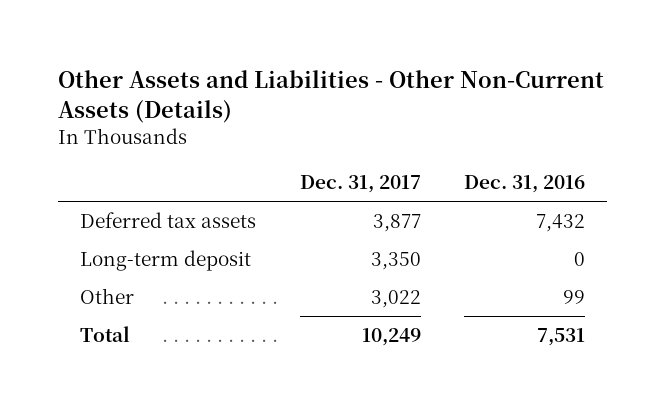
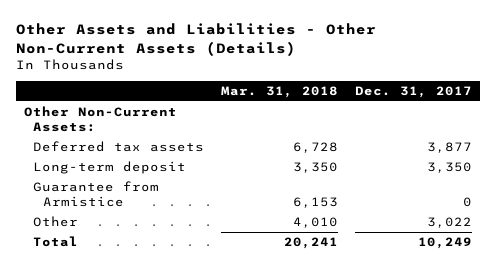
- | Dec. 31, 2017 | Dec. 31, 2016
+ | Mar. 31, 2018 | Dec. 31, 2017
+ Other Non-Current Assets:
+ Guarantee from Armistice | 6,153 | 0

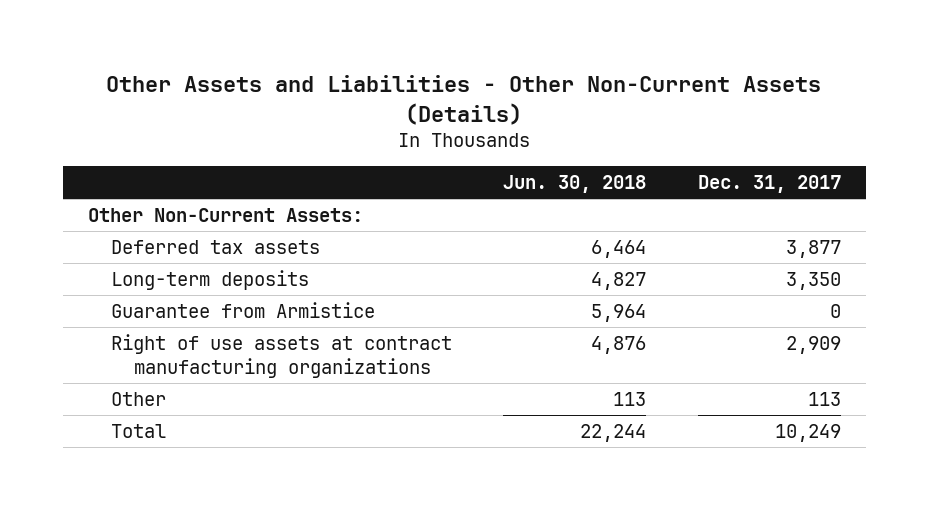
- | Mar. 31, 2018 | Dec. 31, 2017
+ | Jun. 30, 2018 | Dec. 31, 2017
- Long-term deposit | 3,350 | 3,350
+ Long-term deposits | 4,827 | 3,350
- Other | 4,010 | 3,022
+ Right of use assets at contract manufacturing organizations | 4,876 | 2,909
+ Other | 113 | 113

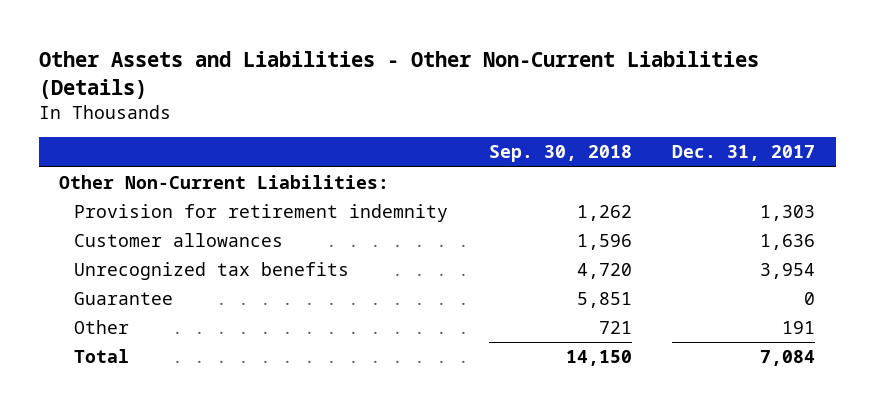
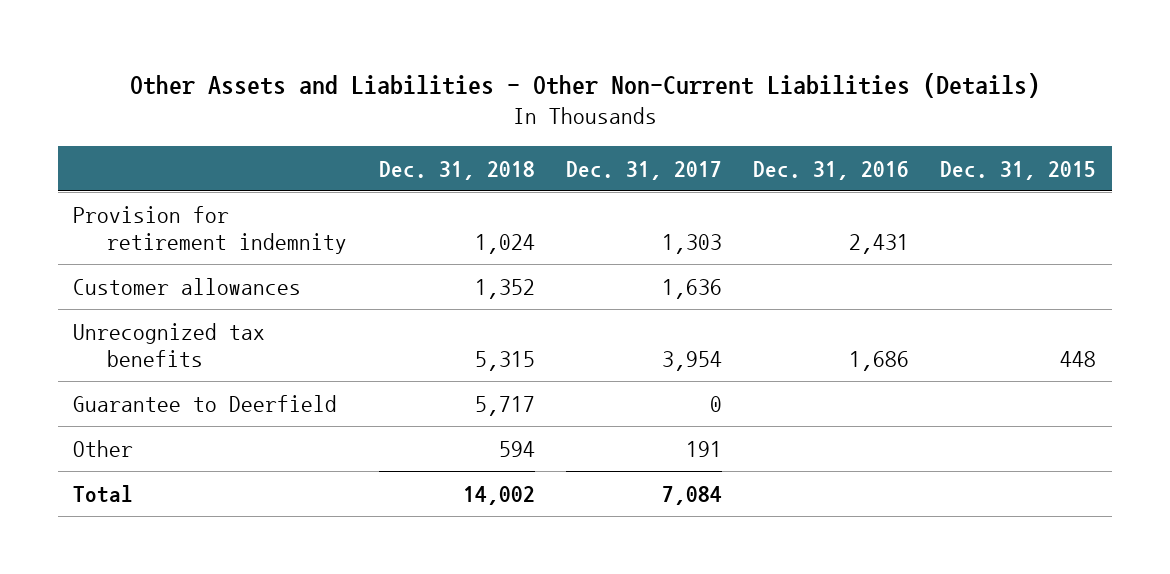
- | Sep. 30, 2018 | Dec. 31, 2017
+ | Dec. 31, 2018 | Dec. 31, 2017 | Dec. 31, 2016 | Dec. 31, 2015
- Other Non-Current Liabilities:
- Guarantee | 5,851 | 0
+ Guarantee to Deerfield | 5,717 | 0 | |

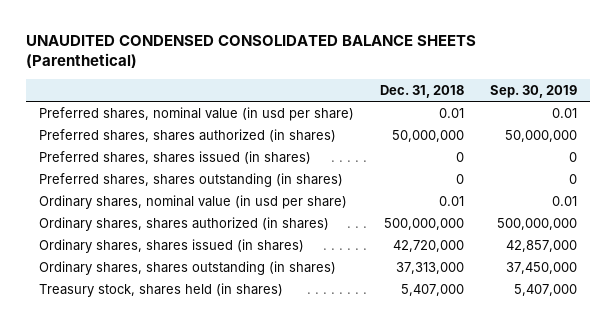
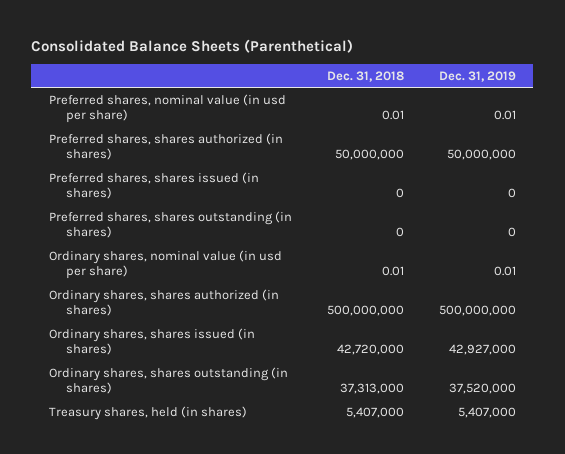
- UNAUDITED CONDENSED CONSOLIDATED BALANCE SHEETS (Parenthetical)
+ Consolidated Balance Sheets (Parenthetical)
- | Dec. 31, 2018 | Sep. 30, 2019
+ | Dec. 31, 2018 | Dec. 31, 2019
- Treasury stock, shares held (in shares) | 5,407,000 | 5,407,000
+ Treasury shares, held (in shares) | 5,407,000 | 5,407,000

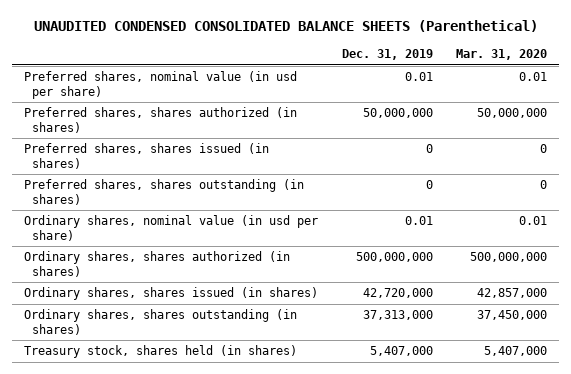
- Consolidated Balance Sheets (Parenthetical)
+ UNAUDITED CONDENSED CONSOLIDATED BALANCE SHEETS (Parenthetical)
- | Dec. 31, 2018 | Dec. 31, 2019
+ | Dec. 31, 2019 | Mar. 31, 2020
- Ordinary shares, shares issued (in shares) | 42,720,000 | 42,927,000
- Ordinary shares, shares outstanding (in shares) | 37,313,000 | 37,520,000
- Treasury shares, held (in shares) | 5,407,000 | 5,407,000
+ Ordinary shares, shares issued (in shares) | 42,720,000 | 42,857,000
+ Ordinary shares, shares outstanding (in shares) | 37,313,000 | 37,450,000
+ Treasury stock, shares held (in shares) | 5,407,000 | 5,407,000

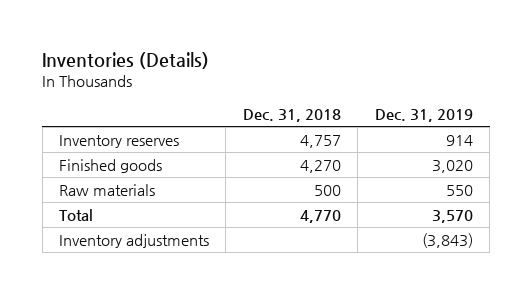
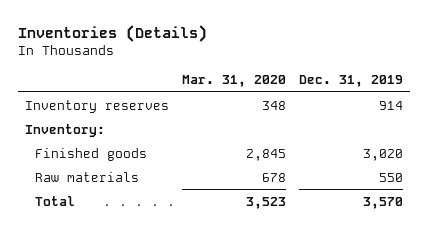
- | Dec. 31, 2018 | Dec. 31, 2019
+ | Mar. 31, 2020 | Dec. 31, 2019
+ Inventory:
- Inventory adjustments | | (3,843)

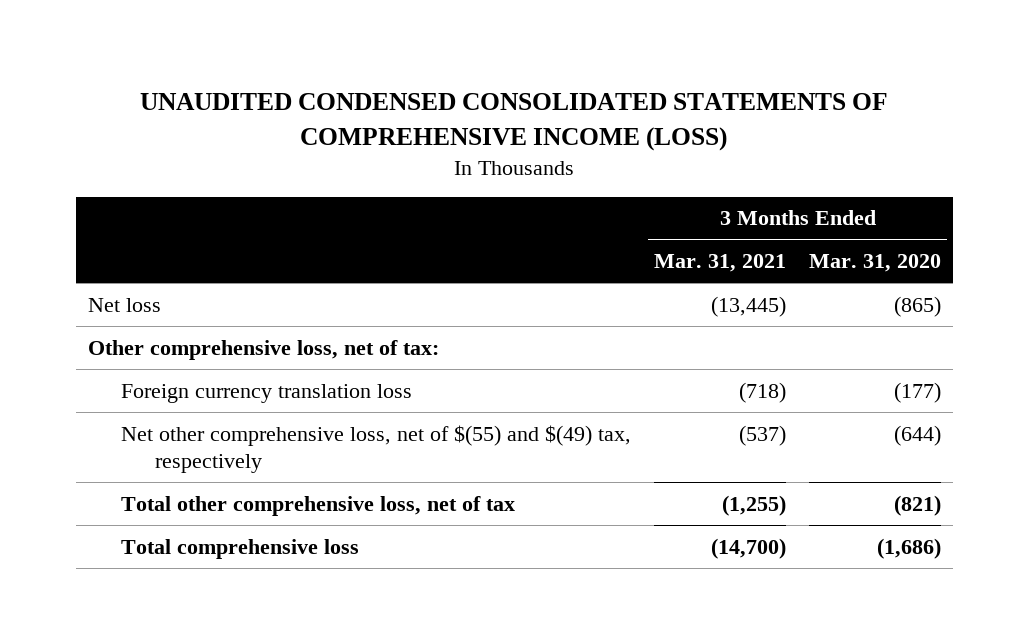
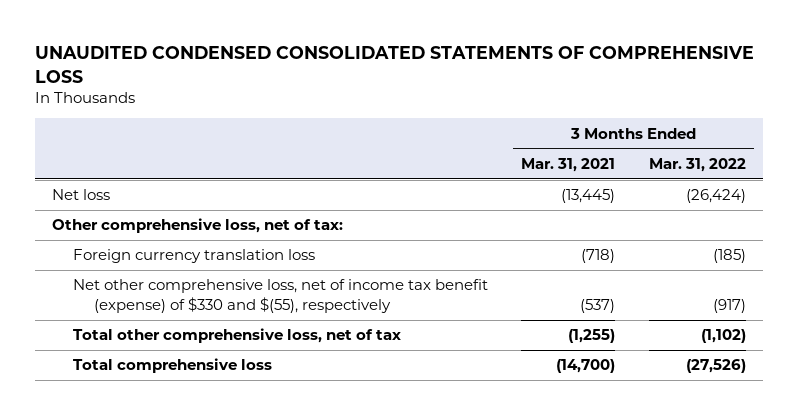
- UNAUDITED CONDENSED CONSOLIDATED STATEMENTS OF COMPREHENSIVE INCOME (LOSS)
+ UNAUDITED CONDENSED CONSOLIDATED STATEMENTS OF COMPREHENSIVE LOSS
- | 3 Months Ended Mar. 31, 2021 | 3 Months Ended Mar. 31, 2020
+ | 3 Months Ended Mar. 31, 2021 | 3 Months Ended Mar. 31, 2022
- Net other comprehensive loss, net of $(55) and $(49) tax, respectively | (537) | (644)
+ Net other comprehensive loss, net of income tax benefit (expense) of $330 and $(55), respectively | (537) | (917)

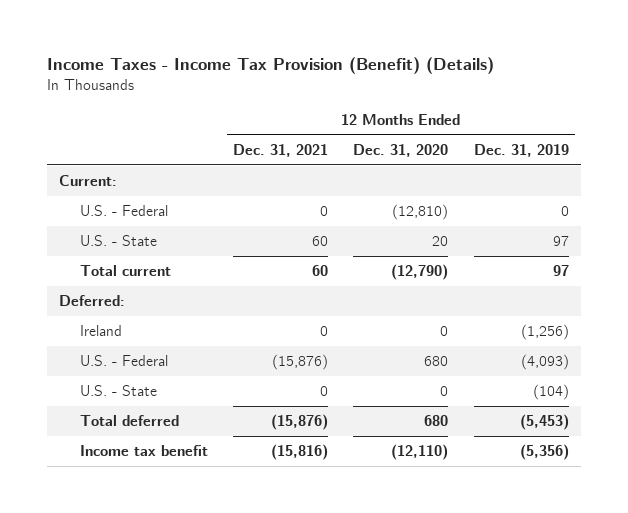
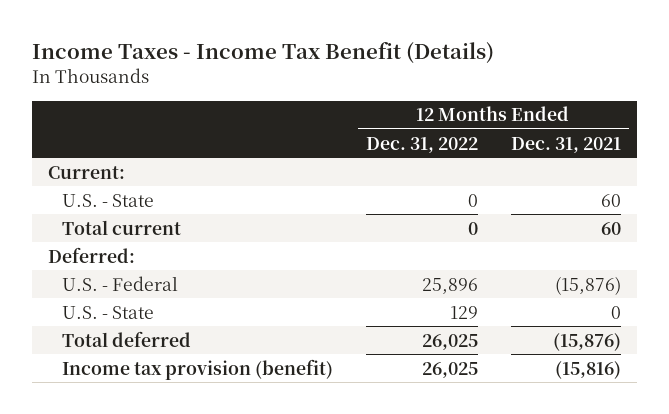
- Income Taxes - Income Tax Provision (Benefit) (Details)
+ Income Taxes - Income Tax Benefit (Details)
- | 12 Months Ended Dec. 31, 2021 | 12 Months Ended Dec. 31, 2020 | 12 Months Ended Dec. 31, 2019
+ | 12 Months Ended Dec. 31, 2022 | 12 Months Ended Dec. 31, 2021
- U.S. - Federal | 0 | (12,810) | 0
- Ireland | 0 | 0 | (1,256)
- Income tax benefit | (15,816) | (12,110) | (5,356)
+ Income tax provision (benefit) | 26,025 | (15,816)

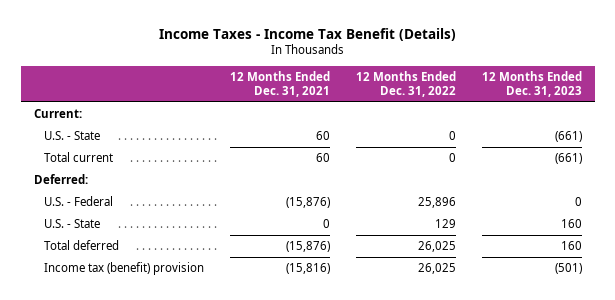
- | 12 Months Ended Dec. 31, 2022 | 12 Months Ended Dec. 31, 2021
+ | 12 Months Ended Dec. 31, 2021 | 12 Months Ended Dec. 31, 2022 | 12 Months Ended Dec. 31, 2023
- Income tax provision (benefit) | 26,025 | (15,816)
+ Income tax (benefit) provision | (15,816) | 26,025 | (501)

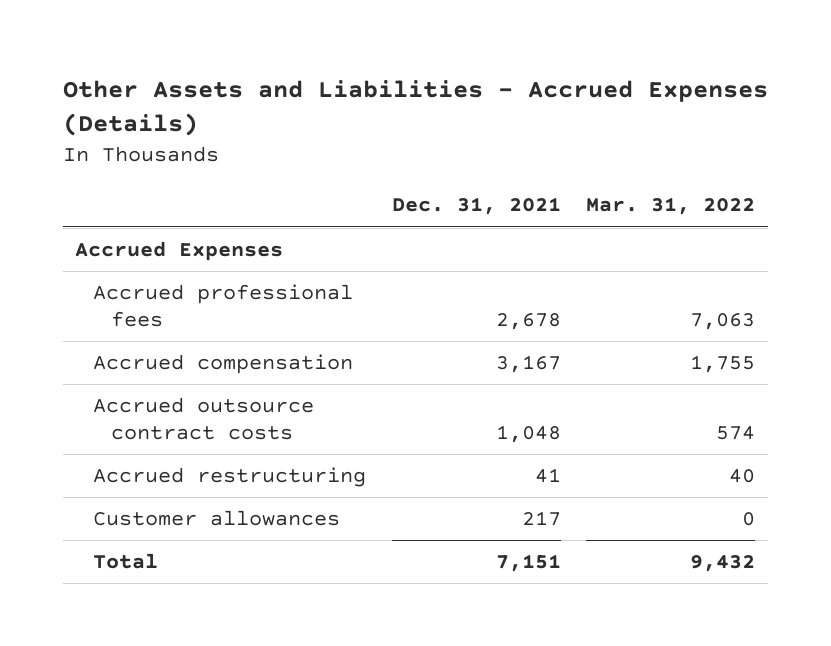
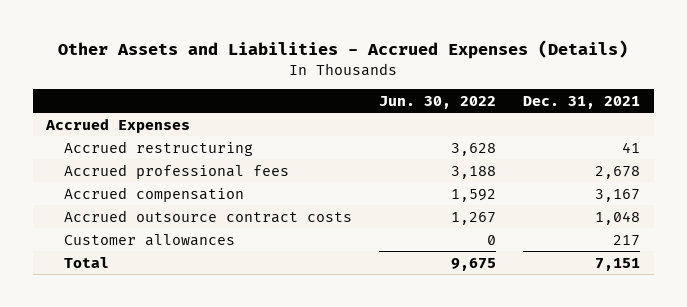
- | Dec. 31, 2021 | Mar. 31, 2022
+ | Jun. 30, 2022 | Dec. 31, 2021
moved up: Accrued restructuring | 3,628 | 41

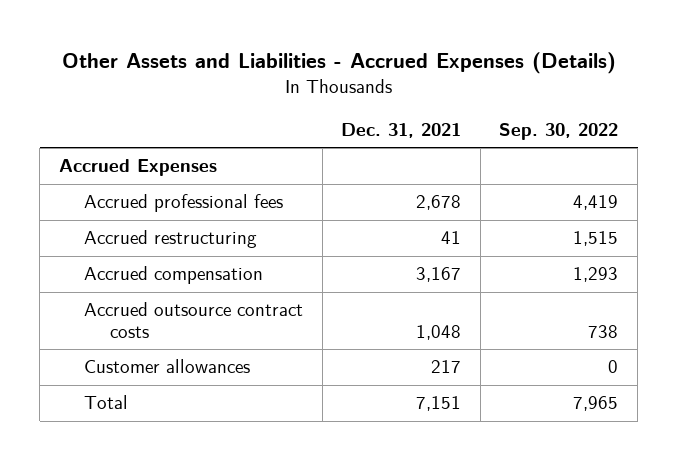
- | Jun. 30, 2022 | Dec. 31, 2021
+ | Dec. 31, 2021 | Sep. 30, 2022
moved down: Accrued restructuring | 41 | 1,515

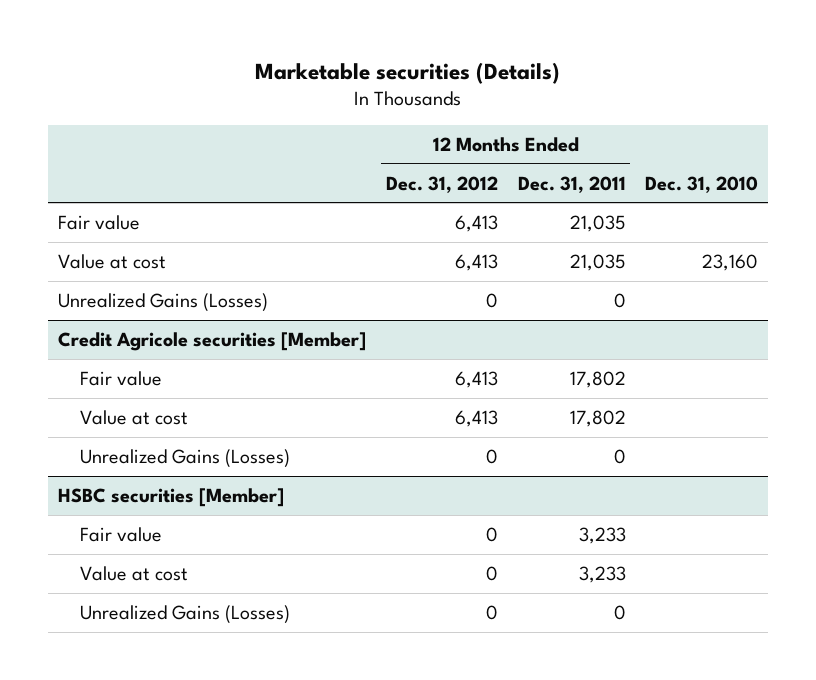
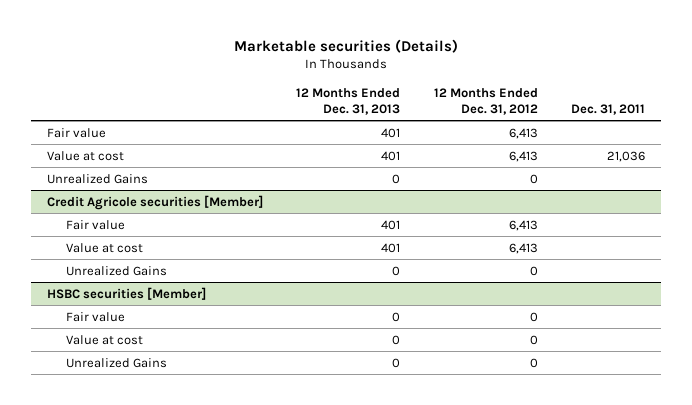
- | 12 Months Ended Dec. 31, 2012 | 12 Months Ended Dec. 31, 2011 | Dec. 31, 2010
+ | 12 Months Ended Dec. 31, 2013 | 12 Months Ended Dec. 31, 2012 | Dec. 31, 2011
- Unrealized Gains (Losses) | 0 | 0 |
+ Unrealized Gains | 0 | 0 |
@ Credit Agricole securities [Member]
- Unrealized Gains (Losses) | 0 | 0 |
+ Unrealized Gains | 0 | 0 |
@ HSBC securities [Member]
- Unrealized Gains (Losses) | 0 | 0 |
+ Unrealized Gains | 0 | 0 |

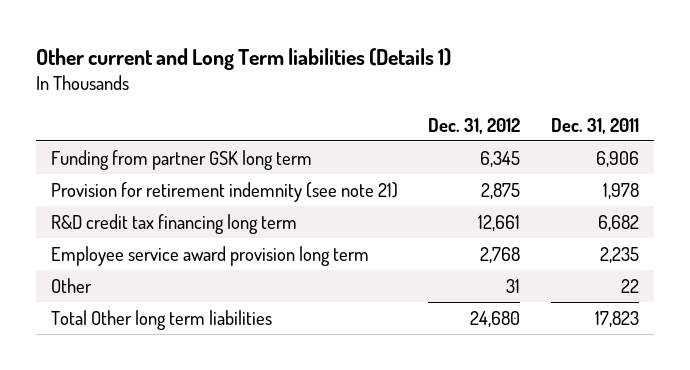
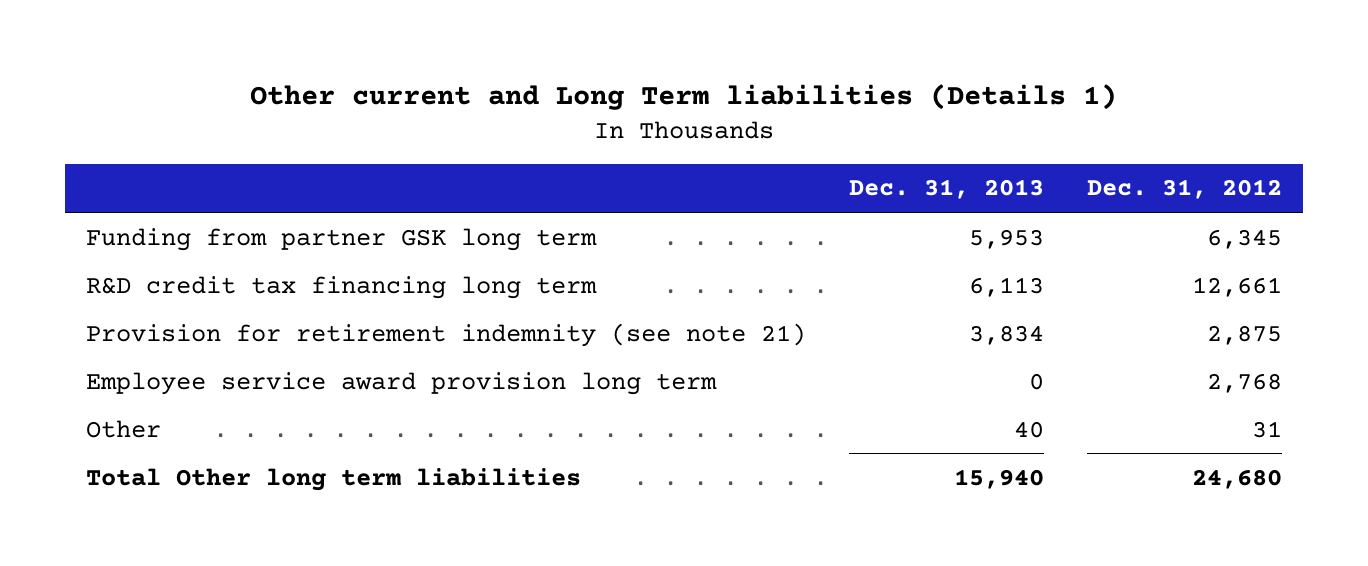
- | Dec. 31, 2012 | Dec. 31, 2011
+ | Dec. 31, 2013 | Dec. 31, 2012
moved down: Provision for retirement indemnity (see note 21) | 3,834 | 2,875

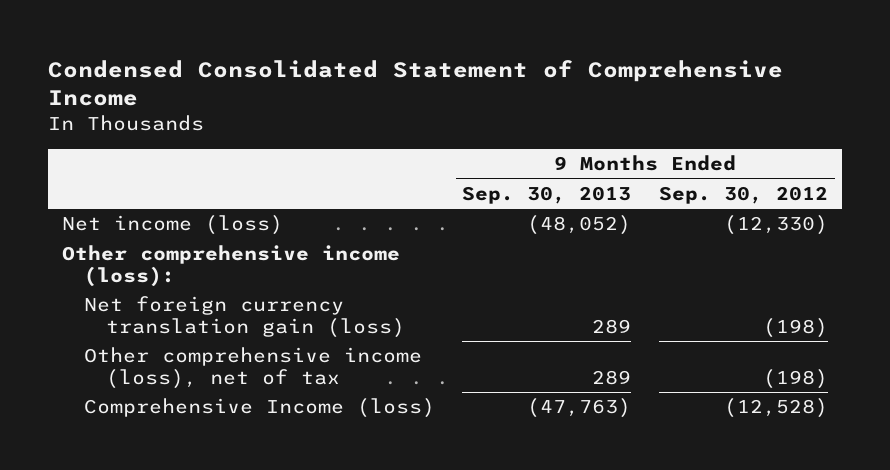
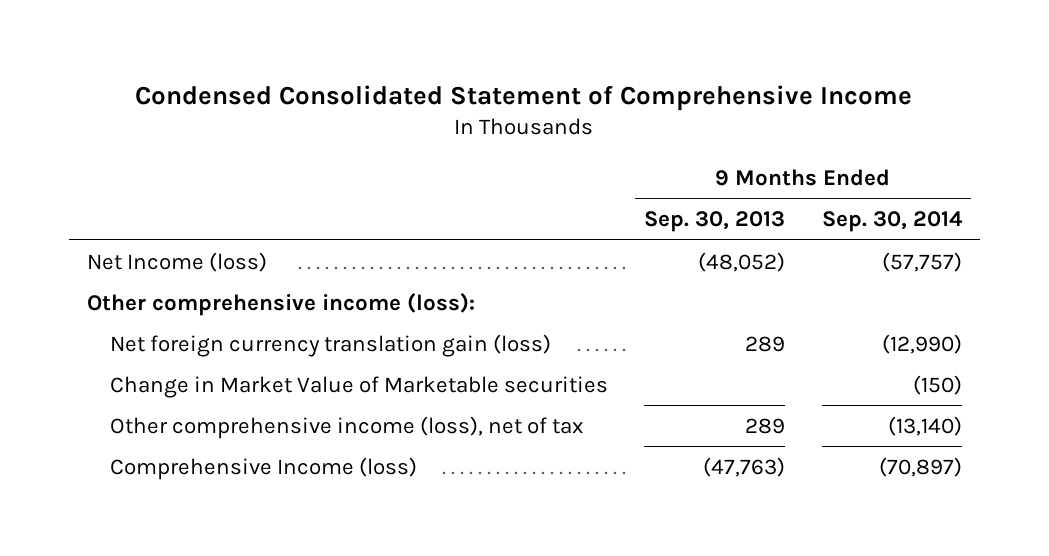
- | 9 Months Ended Sep. 30, 2013 | 9 Months Ended Sep. 30, 2012
+ | 9 Months Ended Sep. 30, 2013 | 9 Months Ended Sep. 30, 2014
- Net income (loss) | (48,052) | (12,330)
+ Net Income (loss) | (48,052) | (57,757)
+ Change in Market Value of Marketable securities | | (150)

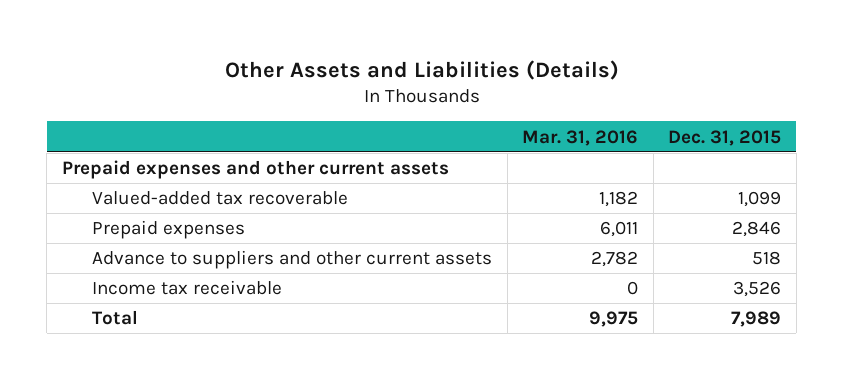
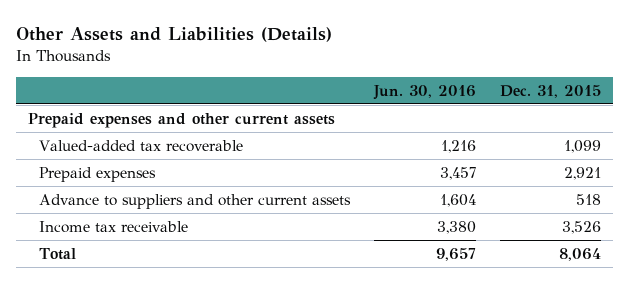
- | Mar. 31, 2016 | Dec. 31, 2015
+ | Jun. 30, 2016 | Dec. 31, 2015
- Prepaid expenses | 6,011 | 2,846
+ Prepaid expenses | 3,457 | 2,921
- Total | 9,975 | 7,989
+ Total | 9,657 | 8,064

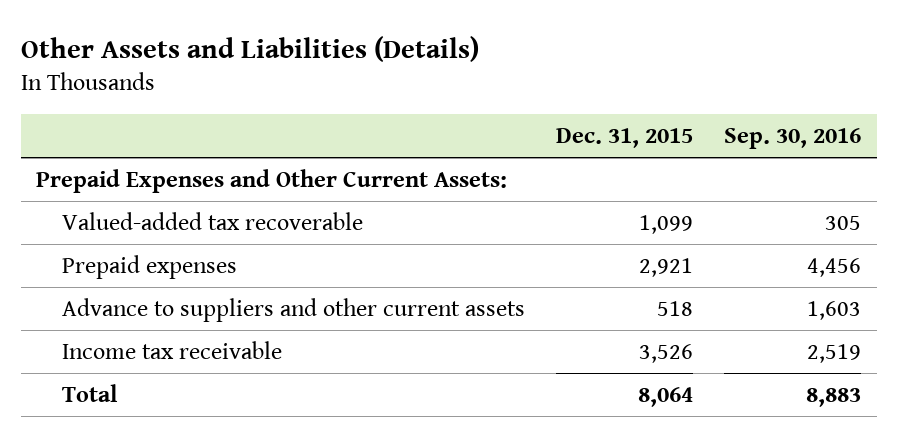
- | Jun. 30, 2016 | Dec. 31, 2015
+ | Dec. 31, 2015 | Sep. 30, 2016
- Prepaid expenses and other current assets
+ Prepaid Expenses and Other Current Assets:

